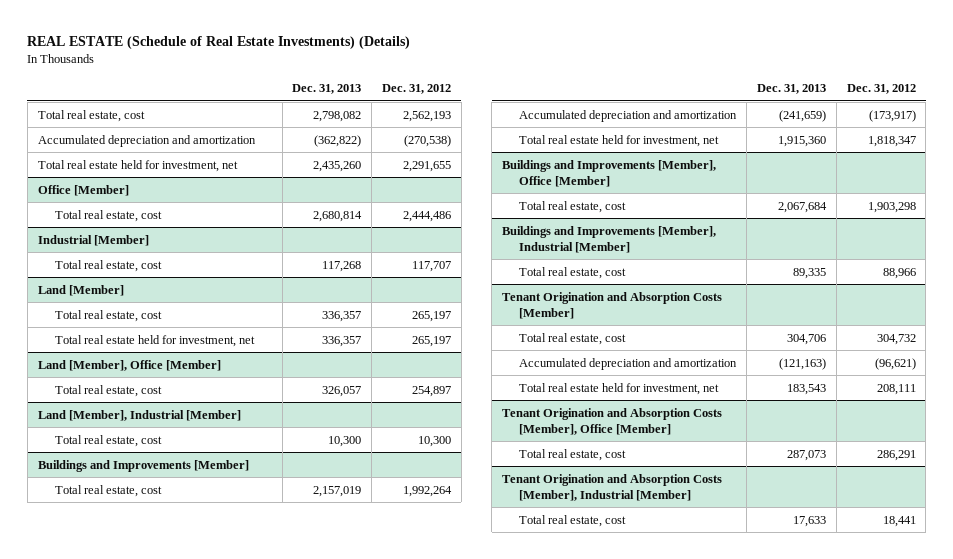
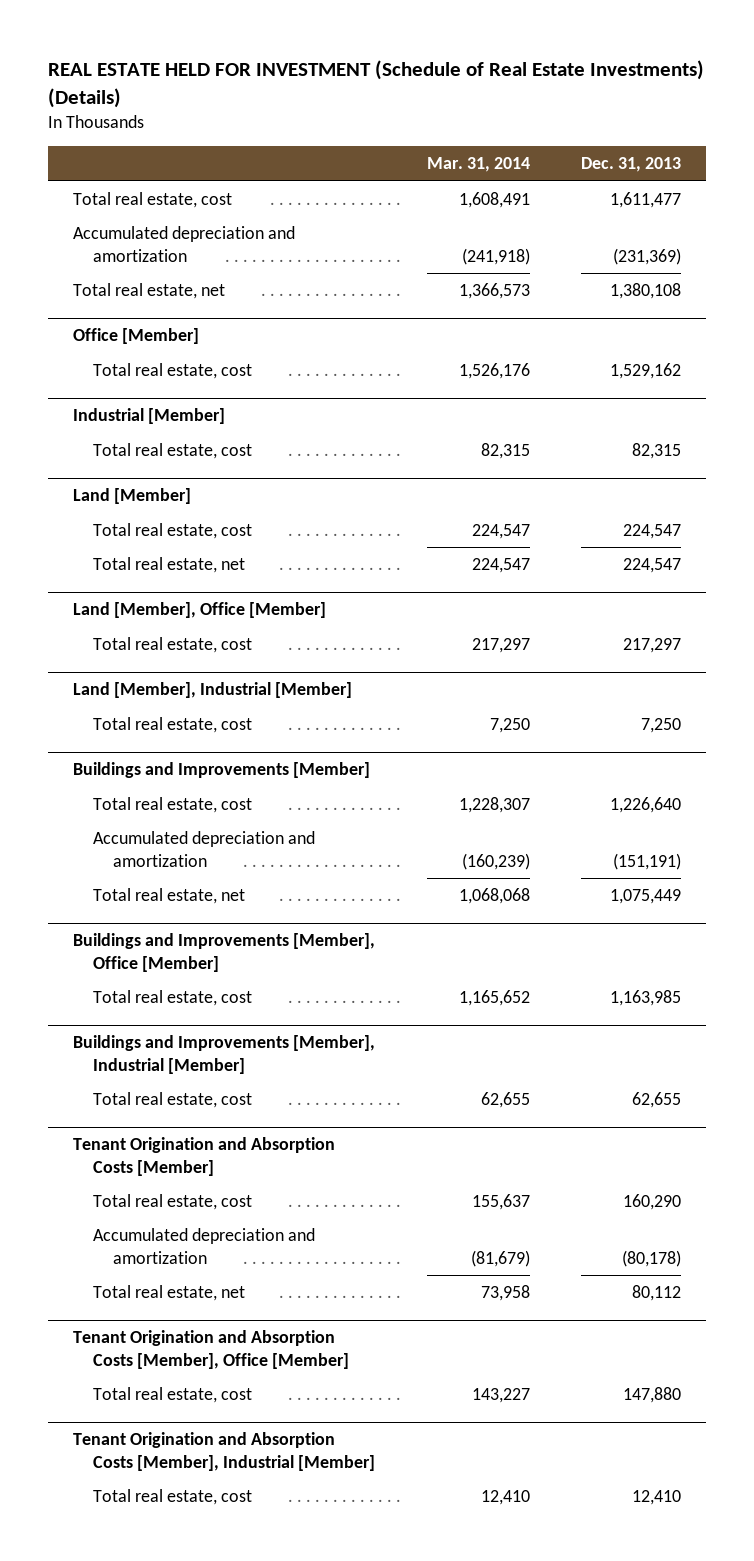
- REAL ESTATE (Schedule of Real Estate Investments) (Details)
+ REAL ESTATE HELD FOR INVESTMENT (Schedule of Real Estate Investments) (Details)
- | Dec. 31, 2013 | Dec. 31, 2012
+ | Mar. 31, 2014 | Dec. 31, 2013
- Total real estate, cost | 2,798,082 | 2,562,193
- Accumulated depreciation and amortization | (362,822) | (270,538)
- Total real estate held for investment, net | 2,435,260 | 2,291,655
+ Total real estate, cost | 1,608,491 | 1,611,477
+ Accumulated depreciation and amortization | (241,918) | (231,369)
+ Total real estate, net | 1,366,573 | 1,380,108
@ Office [Member]
- Total real estate, cost | 2,680,814 | 2,444,486
+ Total real estate, cost | 1,526,176 | 1,529,162
@ Industrial [Member]
- Total real estate, cost | 117,268 | 117,707
+ Total real estate, cost | 82,315 | 82,315
@ Land [Member]
- Total real estate, cost | 336,357 | 265,197
- Total real estate held for investment, net | 336,357 | 265,197
+ Total real estate, cost | 224,547 | 224,547
+ Total real estate, net | 224,547 | 224,547
@ Land [Member], Office [Member]
- Total real estate, cost | 326,057 | 254,897
+ Total real estate, cost | 217,297 | 217,297
@ Land [Member], Industrial [Member]
- Total real estate, cost | 10,300 | 10,300
+ Total real estate, cost | 7,250 | 7,250
@ Buildings and Improvements [Member]
- Total real estate, cost | 2,157,019 | 1,992,264
- Accumulated depreciation and amortization | (241,659) | (173,917)
- Total real estate held for investment, net | 1,915,360 | 1,818,347
+ Total real estate, cost | 1,228,307 | 1,226,640
+ Accumulated depreciation and amortization | (160,239) | (151,191)
+ Total real estate, net | 1,068,068 | 1,075,449
@ Buildings and Improvements [Member], Office [Member]
- Total real estate, cost | 2,067,684 | 1,903,298
+ Total real estate, cost | 1,165,652 | 1,163,985
@ Buildings and Improvements [Member], Industrial [Member]
- Total real estate, cost | 89,335 | 88,966
+ Total real estate, cost | 62,655 | 62,655
@ Tenant Origination and Absorption Costs [Member]
- Total real estate, cost | 304,706 | 304,732
- Accumulated depreciation and amortization | (121,163) | (96,621)
- Total real estate held for investment, net | 183,543 | 208,111
+ Total real estate, cost | 155,637 | 160,290
+ Accumulated depreciation and amortization | (81,679) | (80,178)
+ Total real estate, net | 73,958 | 80,112
@ Tenant Origination and Absorption Costs [Member], Office [Member]
- Total real estate, cost | 287,073 | 286,291
+ Total real estate, cost | 143,227 | 147,880
@ Tenant Origination and Absorption Costs [Member], Industrial [Member]
- Total real estate, cost | 17,633 | 18,441
+ Total real estate, cost | 12,410 | 12,410

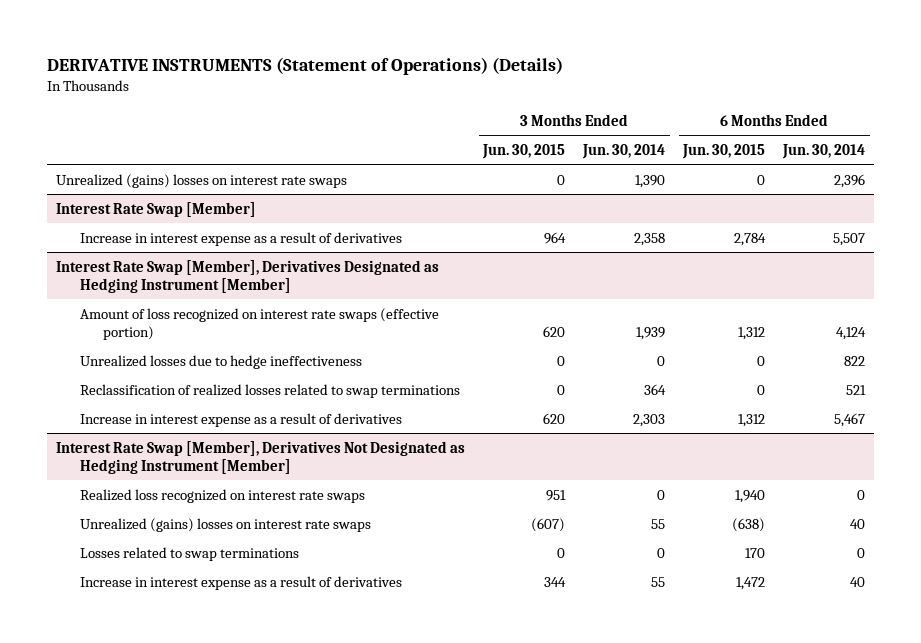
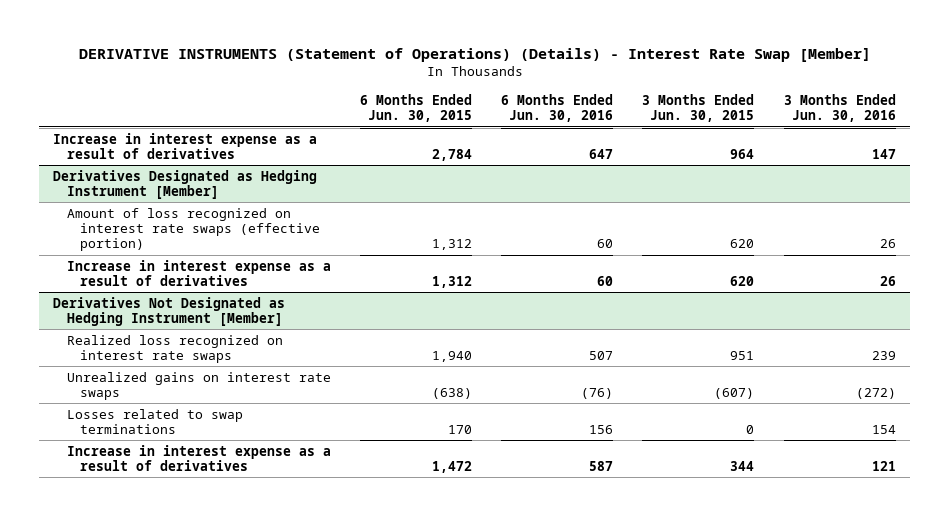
- DERIVATIVE INSTRUMENTS (Statement of Operations) (Details)
+ DERIVATIVE INSTRUMENTS (Statement of Operations) (Details) - Interest Rate Swap [Member]
- | 3 Months Ended Jun. 30, 2015 | 3 Months Ended Jun. 30, 2014 | 6 Months Ended Jun. 30, 2015 | 6 Months Ended Jun. 30, 2014
+ | 6 Months Ended Jun. 30, 2015 | 6 Months Ended Jun. 30, 2016 | 3 Months Ended Jun. 30, 2015 | 3 Months Ended Jun. 30, 2016
- Unrealized (gains) losses on interest rate swaps | 0 | 1,390 | 0 | 2,396
- Interest Rate Swap [Member]
- Interest Rate Swap [Member], Derivatives Designated as Hedging Instrument [Member]
+ Derivatives Designated as Hedging Instrument [Member]
- Unrealized losses due to hedge ineffectiveness | 0 | 0 | 0 | 822
- Reclassification of realized losses related to swap terminations | 0 | 364 | 0 | 521
- Interest Rate Swap [Member], Derivatives Not Designated as Hedging Instrument [Member]
+ Derivatives Not Designated as Hedging Instrument [Member]
- Unrealized (gains) losses on interest rate swaps | (607) | 55 | (638) | 40
+ Unrealized gains on interest rate swaps | (638) | (76) | (607) | (272)

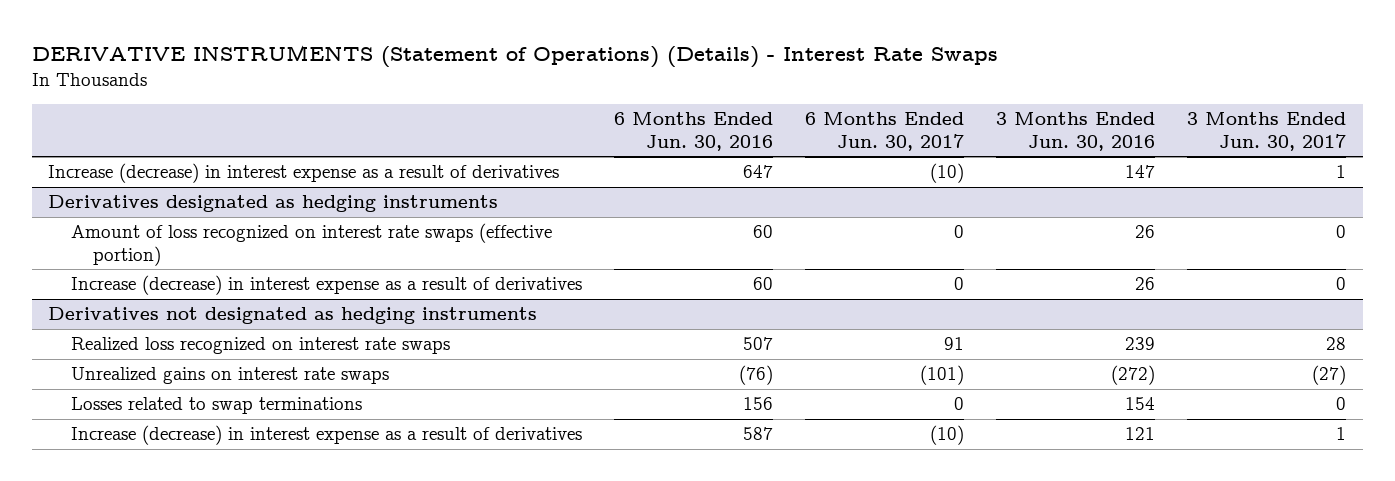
- DERIVATIVE INSTRUMENTS (Statement of Operations) (Details) - Interest Rate Swap [Member]
+ DERIVATIVE INSTRUMENTS (Statement of Operations) (Details) - Interest Rate Swaps
- | 6 Months Ended Jun. 30, 2015 | 6 Months Ended Jun. 30, 2016 | 3 Months Ended Jun. 30, 2015 | 3 Months Ended Jun. 30, 2016
+ | 6 Months Ended Jun. 30, 2016 | 6 Months Ended Jun. 30, 2017 | 3 Months Ended Jun. 30, 2016 | 3 Months Ended Jun. 30, 2017
- Increase in interest expense as a result of derivatives | 2,784 | 647 | 964 | 147
- Derivatives Designated as Hedging Instrument [Member]
+ Increase (decrease) in interest expense as a result of derivatives | 647 | (10) | 147 | 1
+ Derivatives designated as hedging instruments
- Increase in interest expense as a result of derivatives | 1,312 | 60 | 620 | 26
- Derivatives Not Designated as Hedging Instrument [Member]
+ Increase (decrease) in interest expense as a result of derivatives | 60 | 0 | 26 | 0
+ Derivatives not designated as hedging instruments
- Increase in interest expense as a result of derivatives | 1,472 | 587 | 344 | 121
+ Increase (decrease) in interest expense as a result of derivatives | 587 | (10) | 121 | 1

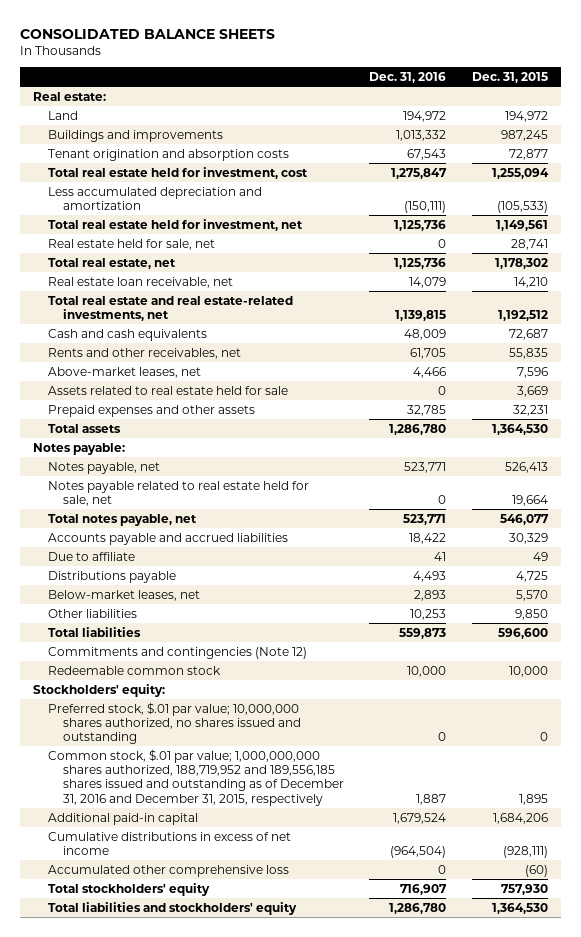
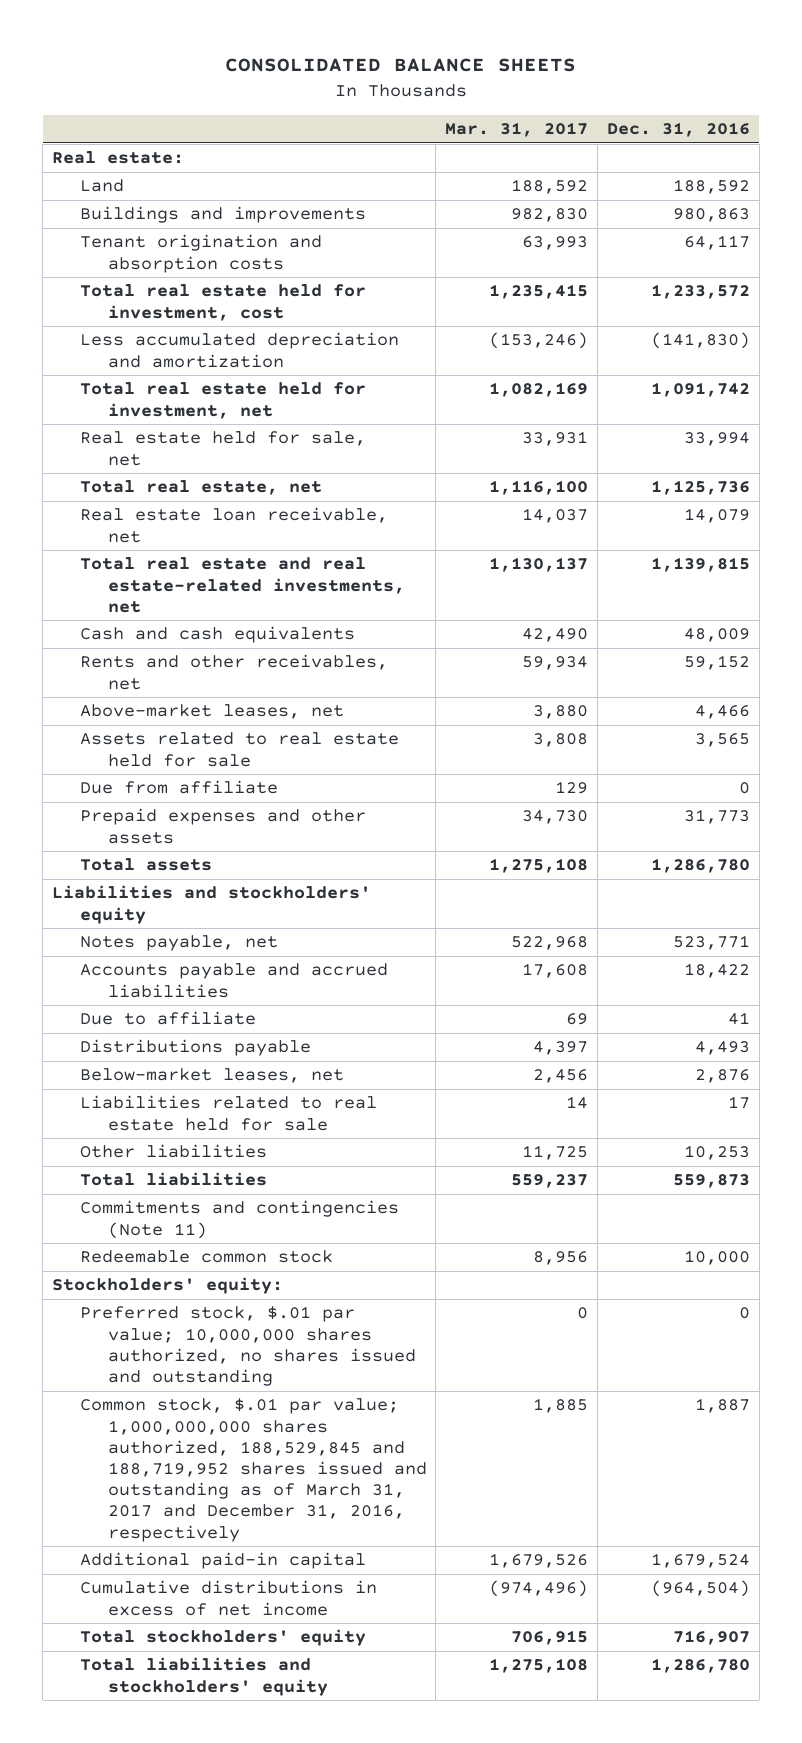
- | Dec. 31, 2016 | Dec. 31, 2015
+ | Mar. 31, 2017 | Dec. 31, 2016
- Land | 194,972 | 194,972
- Buildings and improvements | 1,013,332 | 987,245
- Tenant origination and absorption costs | 67,543 | 72,877
- Total real estate held for investment, cost | 1,275,847 | 1,255,094
- Less accumulated depreciation and amortization | (150,111) | (105,533)
- Total real estate held for investment, net | 1,125,736 | 1,149,561
- Real estate held for sale, net | 0 | 28,741
+ Land | 188,592 | 188,592
+ Buildings and improvements | 982,830 | 980,863
+ Tenant origination and absorption costs | 63,993 | 64,117
+ Total real estate held for investment, cost | 1,235,415 | 1,233,572
+ Less accumulated depreciation and amortization | (153,246) | (141,830)
+ Total real estate held for investment, net | 1,082,169 | 1,091,742
+ Real estate held for sale, net | 33,931 | 33,994
- Rents and other receivables, net | 61,705 | 55,835
+ Rents and other receivables, net | 59,934 | 59,152
- Assets related to real estate held for sale | 0 | 3,669
- Prepaid expenses and other assets | 32,785 | 32,231
+ Assets related to real estate held for sale | 3,808 | 3,565
+ Due from affiliate | 129 | 0
+ Prepaid expenses and other assets | 34,730 | 31,773
- Notes payable:
+ Liabilities and stockholders' equity
- Notes payable related to real estate held for sale, net | 0 | 19,664
- Total notes payable, net | 523,771 | 546,077
- Below-market leases, net | 2,893 | 5,570
+ Below-market leases, net | 2,456 | 2,876
+ Liabilities related to real estate held for sale | 14 | 17
- Commitments and contingencies (Note 12)
+ Commitments and contingencies (Note 11)
- Common stock, $.01 par value; 1,000,000,000 shares authorized, 188,719,952 and 189,556,185 shares issued and outstanding as of December 31, 2016 and December 31, 2015, respectively | 1,887 | 1,895
+ Common stock, $.01 par value; 1,000,000,000 shares authorized, 188,529,845 and 188,719,952 shares issued and outstanding as of March 31, 2017 and December 31, 2016, respectively | 1,885 | 1,887
- Accumulated other comprehensive loss | 0 | (60)

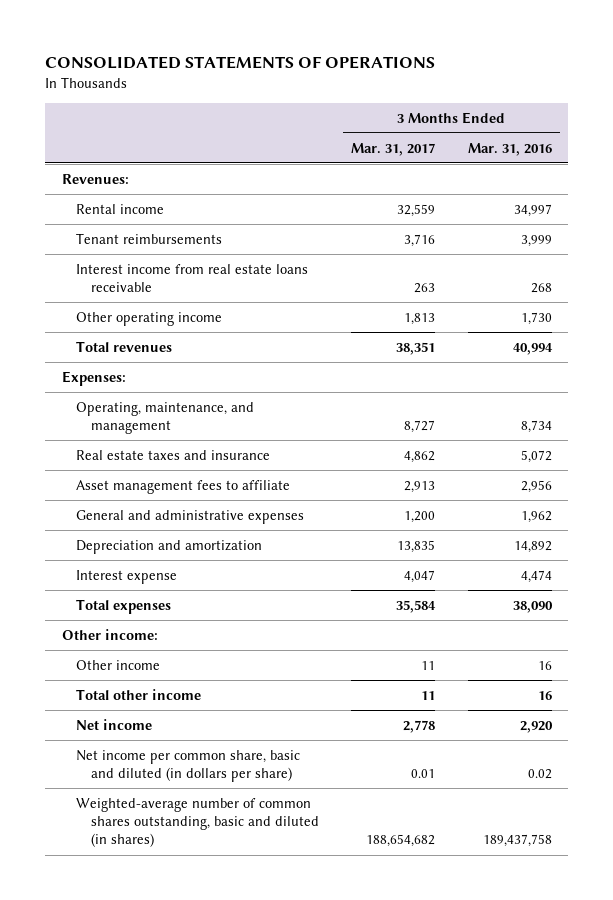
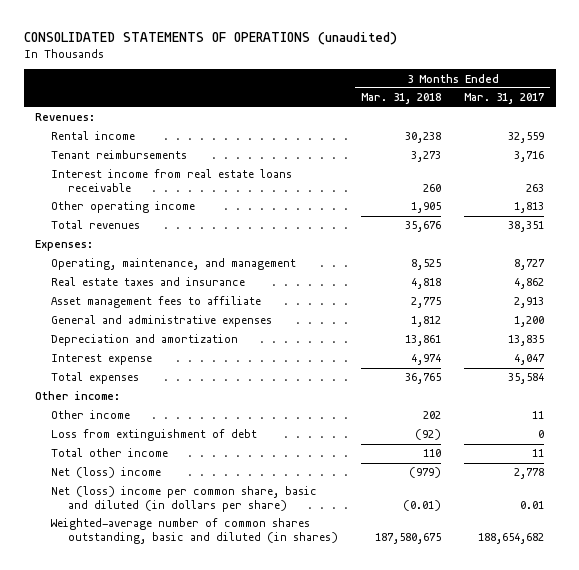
- CONSOLIDATED STATEMENTS OF OPERATIONS
+ CONSOLIDATED STATEMENTS OF OPERATIONS (unaudited)
- | 3 Months Ended Mar. 31, 2017 | 3 Months Ended Mar. 31, 2016
+ | 3 Months Ended Mar. 31, 2018 | 3 Months Ended Mar. 31, 2017
+ Loss from extinguishment of debt | (92) | 0
- Net income | 2,778 | 2,920
- Net income per common share, basic and diluted (in dollars per share) | 0.01 | 0.02
+ Net (loss) income | (979) | 2,778
+ Net (loss) income per common share, basic and diluted (in dollars per share) | (0.01) | 0.01

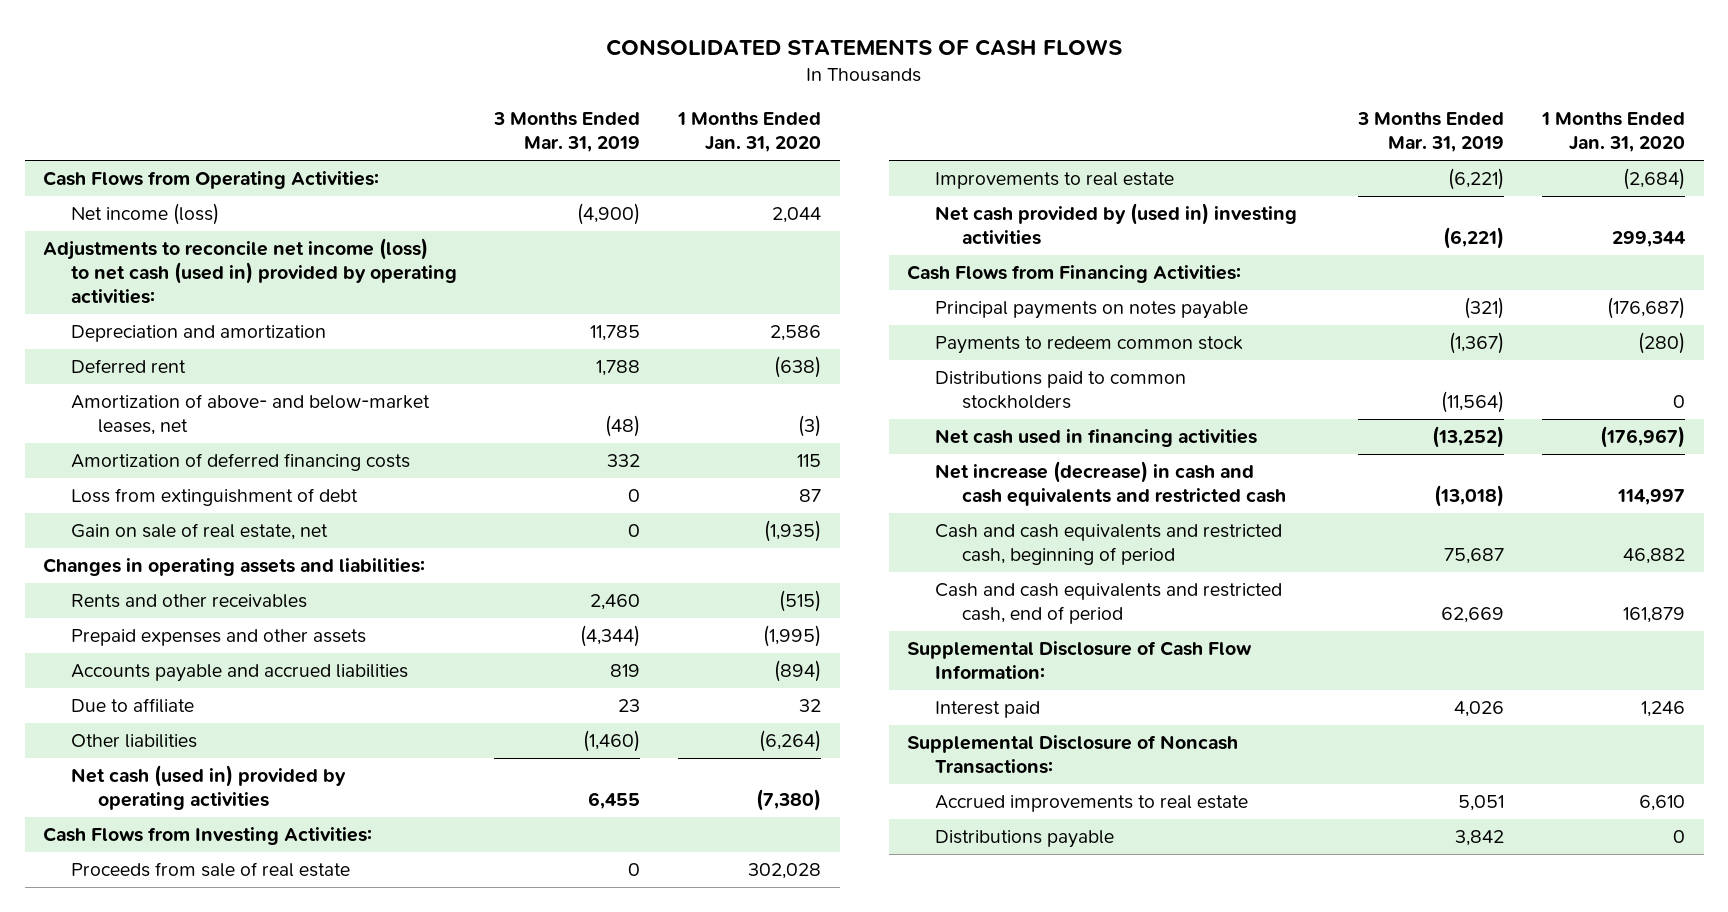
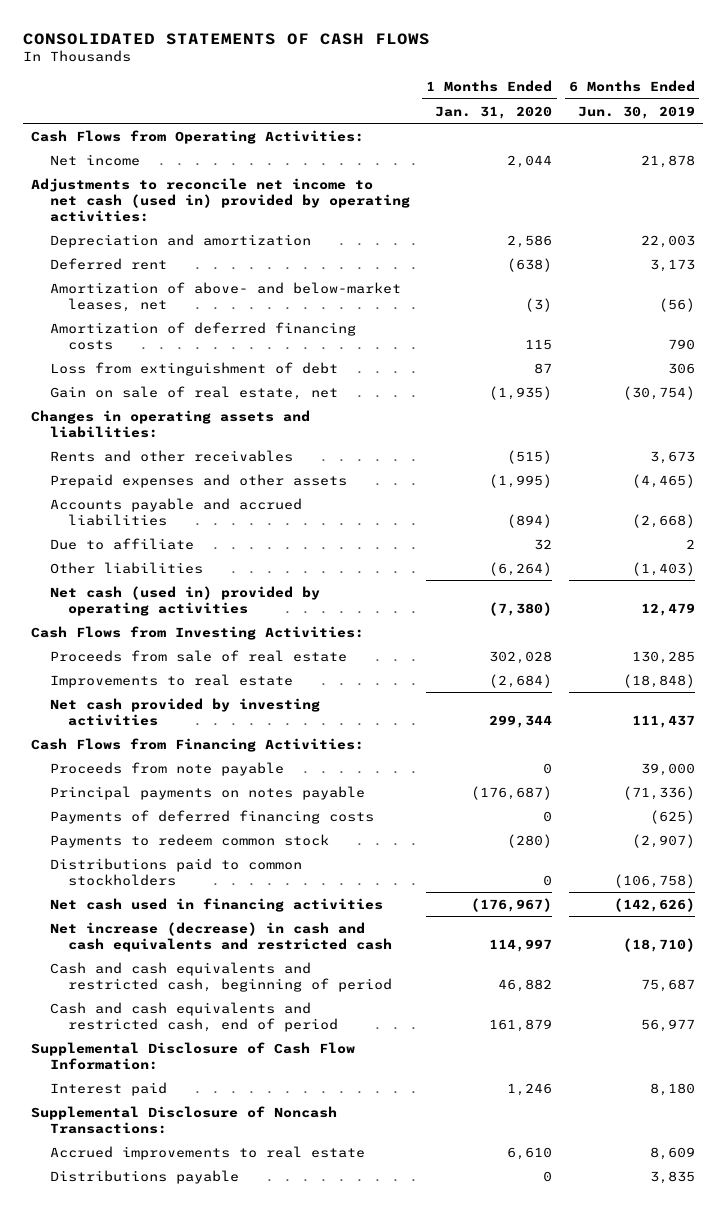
- | 3 Months Ended Mar. 31, 2019 | 1 Months Ended Jan. 31, 2020
+ | 1 Months Ended Jan. 31, 2020 | 6 Months Ended Jun. 30, 2019
- Net income (loss) | (4,900) | 2,044
- Adjustments to reconcile net income (loss) to net cash (used in) provided by operating activities:
+ Net income | 2,044 | 21,878
+ Adjustments to reconcile net income to net cash (used in) provided by operating activities:
- Net cash provided by (used in) investing activities | (6,221) | 299,344
+ Net cash provided by investing activities | 299,344 | 111,437
+ Proceeds from note payable | 0 | 39,000
+ Payments of deferred financing costs | 0 | (625)

